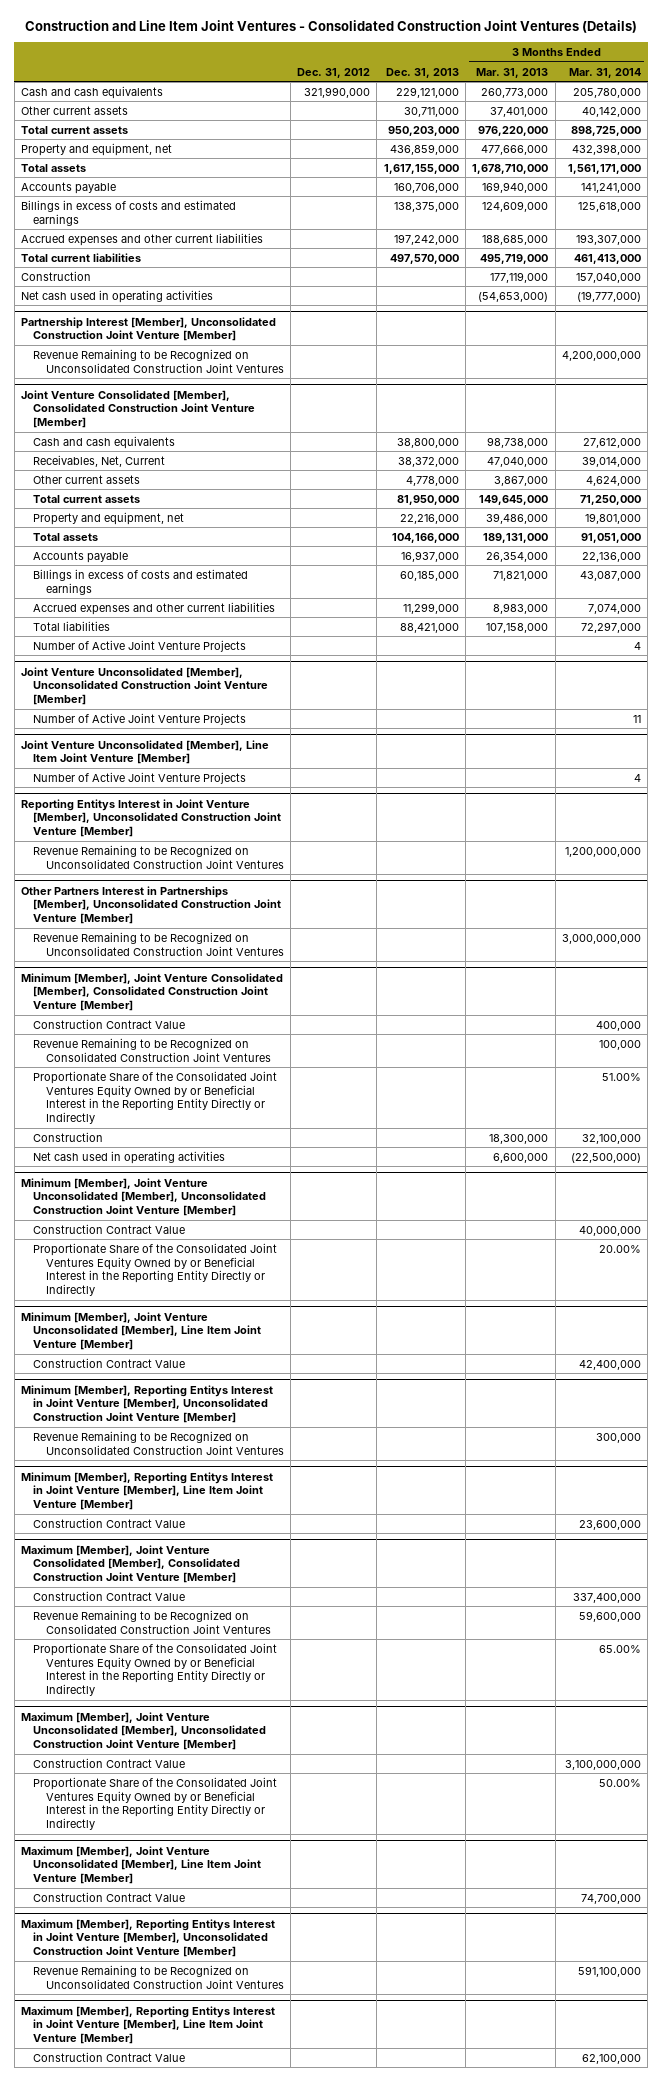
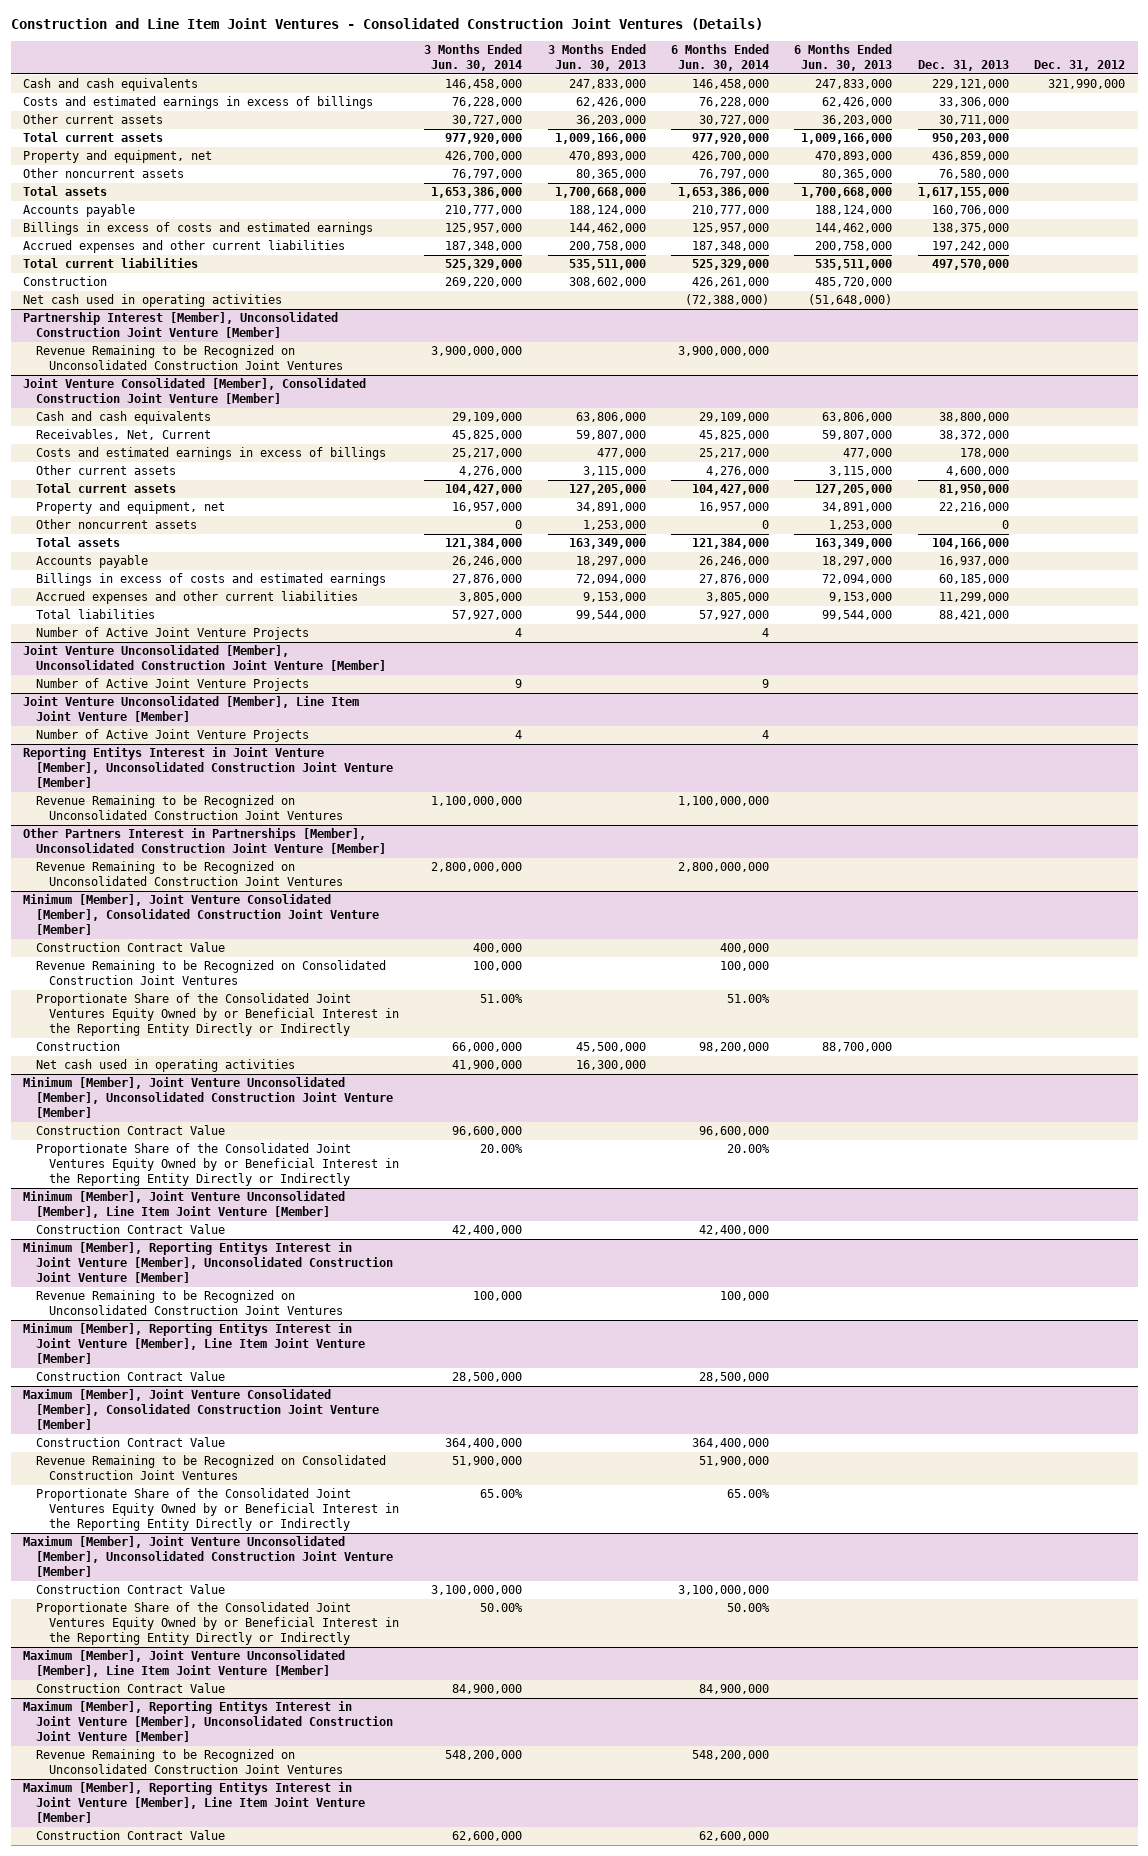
- | Dec. 31, 2012 | Dec. 31, 2013 | 3 Months Ended Mar. 31, 2013 | 3 Months Ended Mar. 31, 2014
+ | 3 Months Ended Jun. 30, 2014 | 3 Months Ended Jun. 30, 2013 | 6 Months Ended Jun. 30, 2014 | 6 Months Ended Jun. 30, 2013 | Dec. 31, 2013 | Dec. 31, 2012
+ Costs and estimated earnings in excess of billings | 76,228,000 | 62,426,000 | 76,228,000 | 62,426,000 | 33,306,000 |
+ Other noncurrent assets | 76,797,000 | 80,365,000 | 76,797,000 | 80,365,000 | 76,580,000 |
@ Joint Venture Consolidated [Member], Consolidated Construction Joint Venture [Member]
- Other current assets | | 4,778,000 | 3,867,000 | 4,624,000
+ Costs and estimated earnings in excess of billings | 25,217,000 | 477,000 | 25,217,000 | 477,000 | 178,000 |
+ Other current assets | 4,276,000 | 3,115,000 | 4,276,000 | 3,115,000 | 4,600,000 |
+ Other noncurrent assets | 0 | 1,253,000 | 0 | 1,253,000 | 0 |

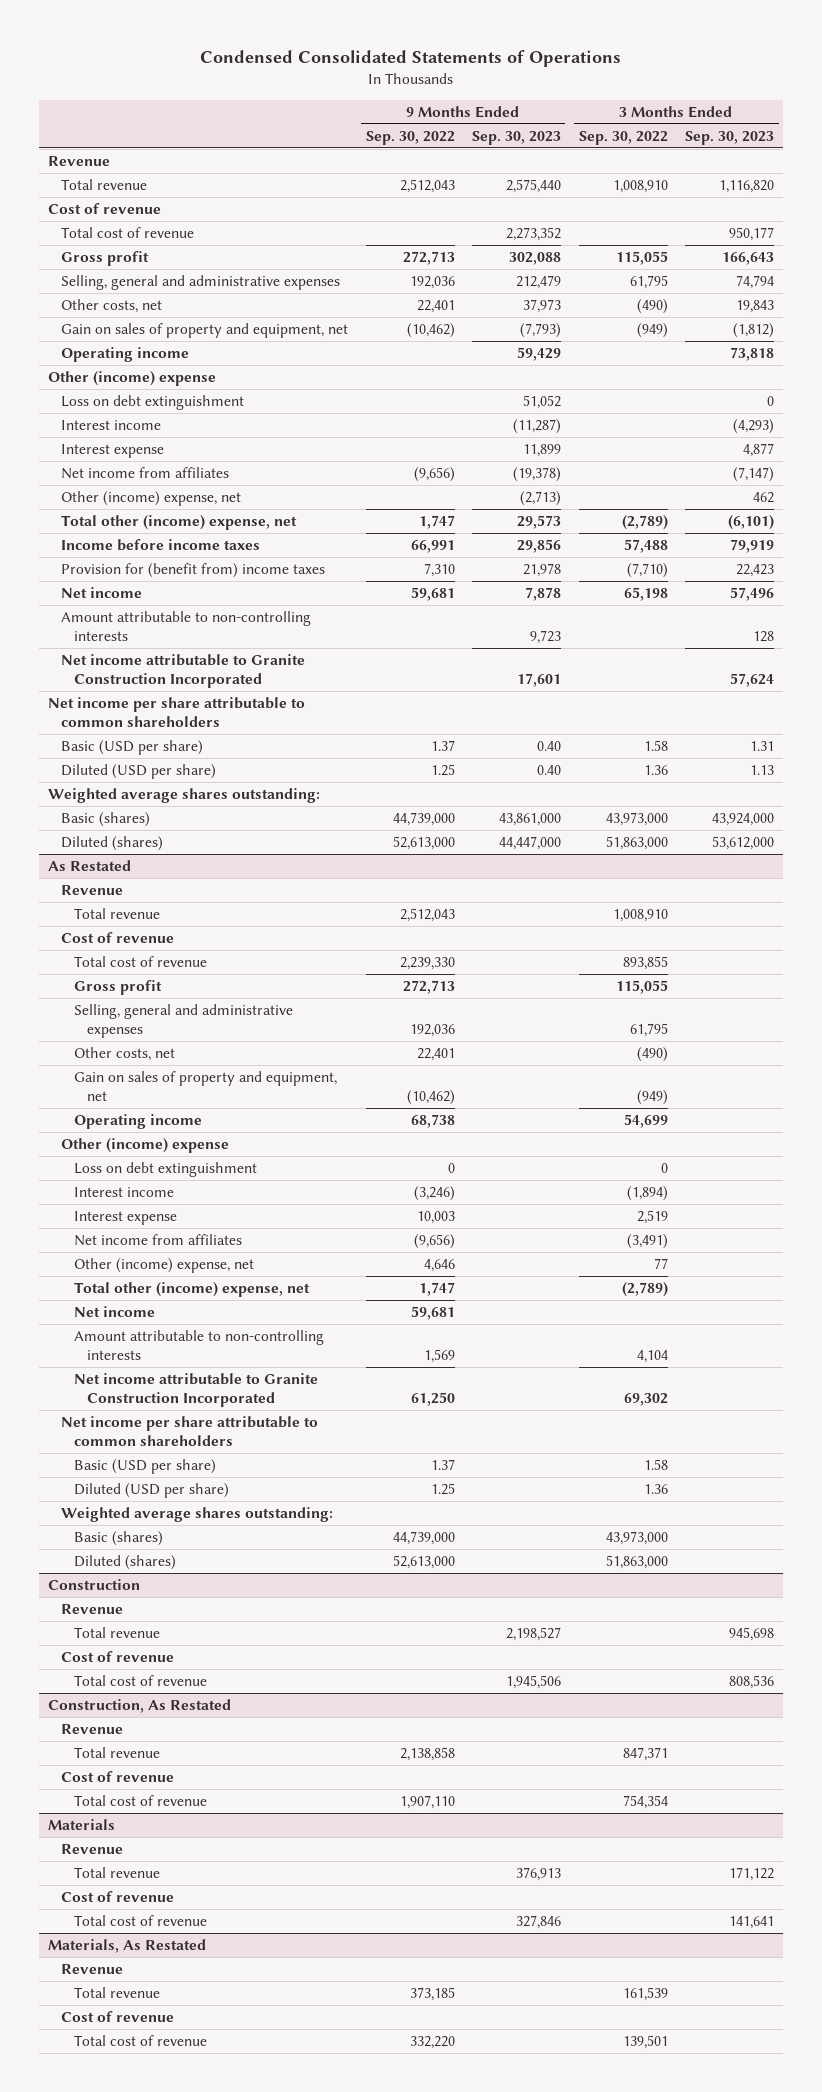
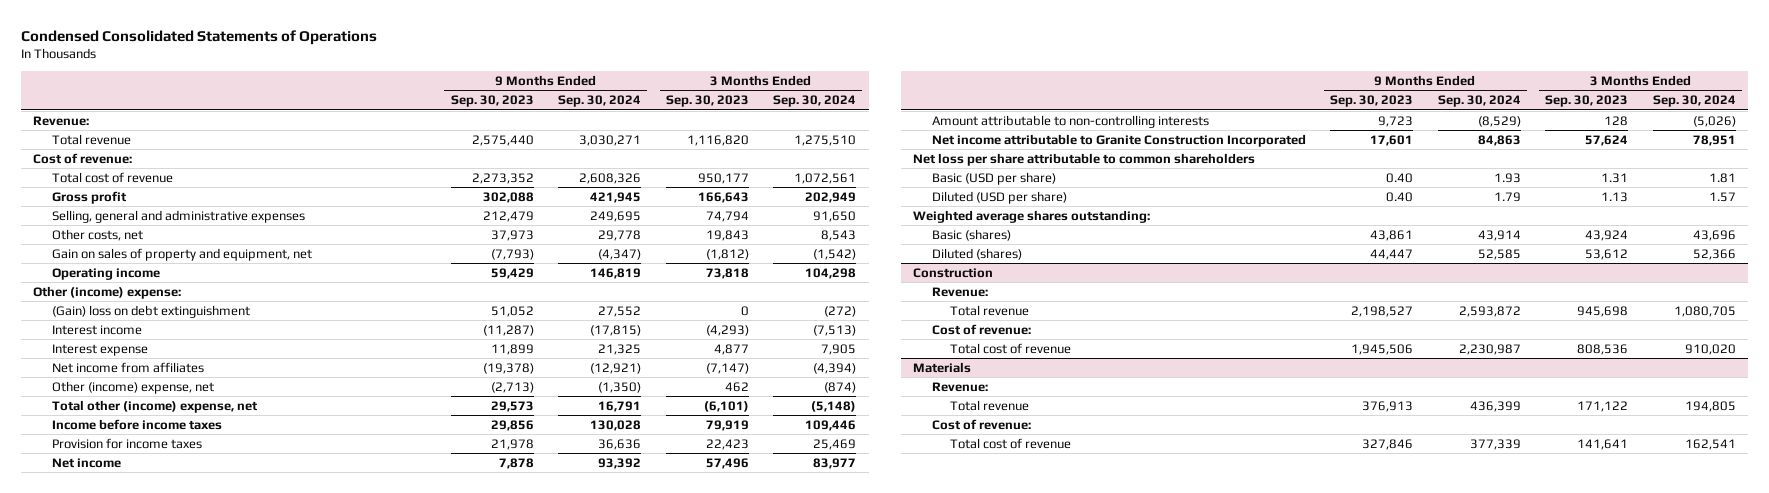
- | 9 Months Ended Sep. 30, 2022 | 9 Months Ended Sep. 30, 2023 | 3 Months Ended Sep. 30, 2022 | 3 Months Ended Sep. 30, 2023
+ | 9 Months Ended Sep. 30, 2023 | 9 Months Ended Sep. 30, 2024 | 3 Months Ended Sep. 30, 2023 | 3 Months Ended Sep. 30, 2024
- Revenue
+ Revenue:
- Cost of revenue
+ Cost of revenue:
- Other (income) expense
- Loss on debt extinguishment | | 51,052 | | 0
+ Other (income) expense:
+ (Gain) loss on debt extinguishment | 51,052 | 27,552 | 0 | (272)
- Provision for (benefit from) income taxes | 7,310 | 21,978 | (7,710) | 22,423
+ Provision for income taxes | 21,978 | 36,636 | 22,423 | 25,469
- Net income per share attributable to common shareholders
+ Net loss per share attributable to common shareholders
- Basic (shares) | 44,739,000 | 43,861,000 | 43,973,000 | 43,924,000
- Diluted (shares) | 52,613,000 | 44,447,000 | 51,863,000 | 53,612,000
- As Restated
- Revenue
- Total revenue | 2,512,043 | | 1,008,910 |
- Cost of revenue
- Total cost of revenue | 2,239,330 | | 893,855 |
- Gross profit | 272,713 | | 115,055 |
- Selling, general and administrative expenses | 192,036 | | 61,795 |
- Other costs, net | 22,401 | | (490) |
- Gain on sales of property and equipment, net | (10,462) | | (949) |
- Operating income | 68,738 | | 54,699 |
- Other (income) expense
- Loss on debt extinguishment | 0 | | 0 |
- Interest income | (3,246) | | (1,894) |
- Interest expense | 10,003 | | 2,519 |
- Net income from affiliates | (9,656) | | (3,491) |
- Other (income) expense, net | 4,646 | | 77 |
- Total other (income) expense, net | 1,747 | | (2,789) |
- Net income | 59,681 | | |
- Amount attributable to non-controlling interests | 1,569 | | 4,104 |
- Net income attributable to Granite Construction Incorporated | 61,250 | | 69,302 |
- Net income per share attributable to common shareholders
- Basic (USD per share) | 1.37 | | 1.58 |
- Diluted (USD per share) | 1.25 | | 1.36 |
- Weighted average shares outstanding:
- Basic (shares) | 44,739,000 | | 43,973,000 |
- Diluted (shares) | 52,613,000 | | 51,863,000 |
+ Basic (shares) | 43,861 | 43,914 | 43,924 | 43,696
+ Diluted (shares) | 44,447 | 52,585 | 53,612 | 52,366
@ Construction
- Revenue
+ Revenue:
- Cost of revenue
+ Cost of revenue:
- Construction, As Restated
- Revenue
- Total revenue | 2,138,858 | | 847,371 |
- Cost of revenue
- Total cost of revenue | 1,907,110 | | 754,354 |
@ Materials
- Revenue
+ Revenue:
- Cost of revenue
+ Cost of revenue:
- Materials, As Restated
- Revenue
- Total revenue | 373,185 | | 161,539 |
- Cost of revenue
- Total cost of revenue | 332,220 | | 139,501 |

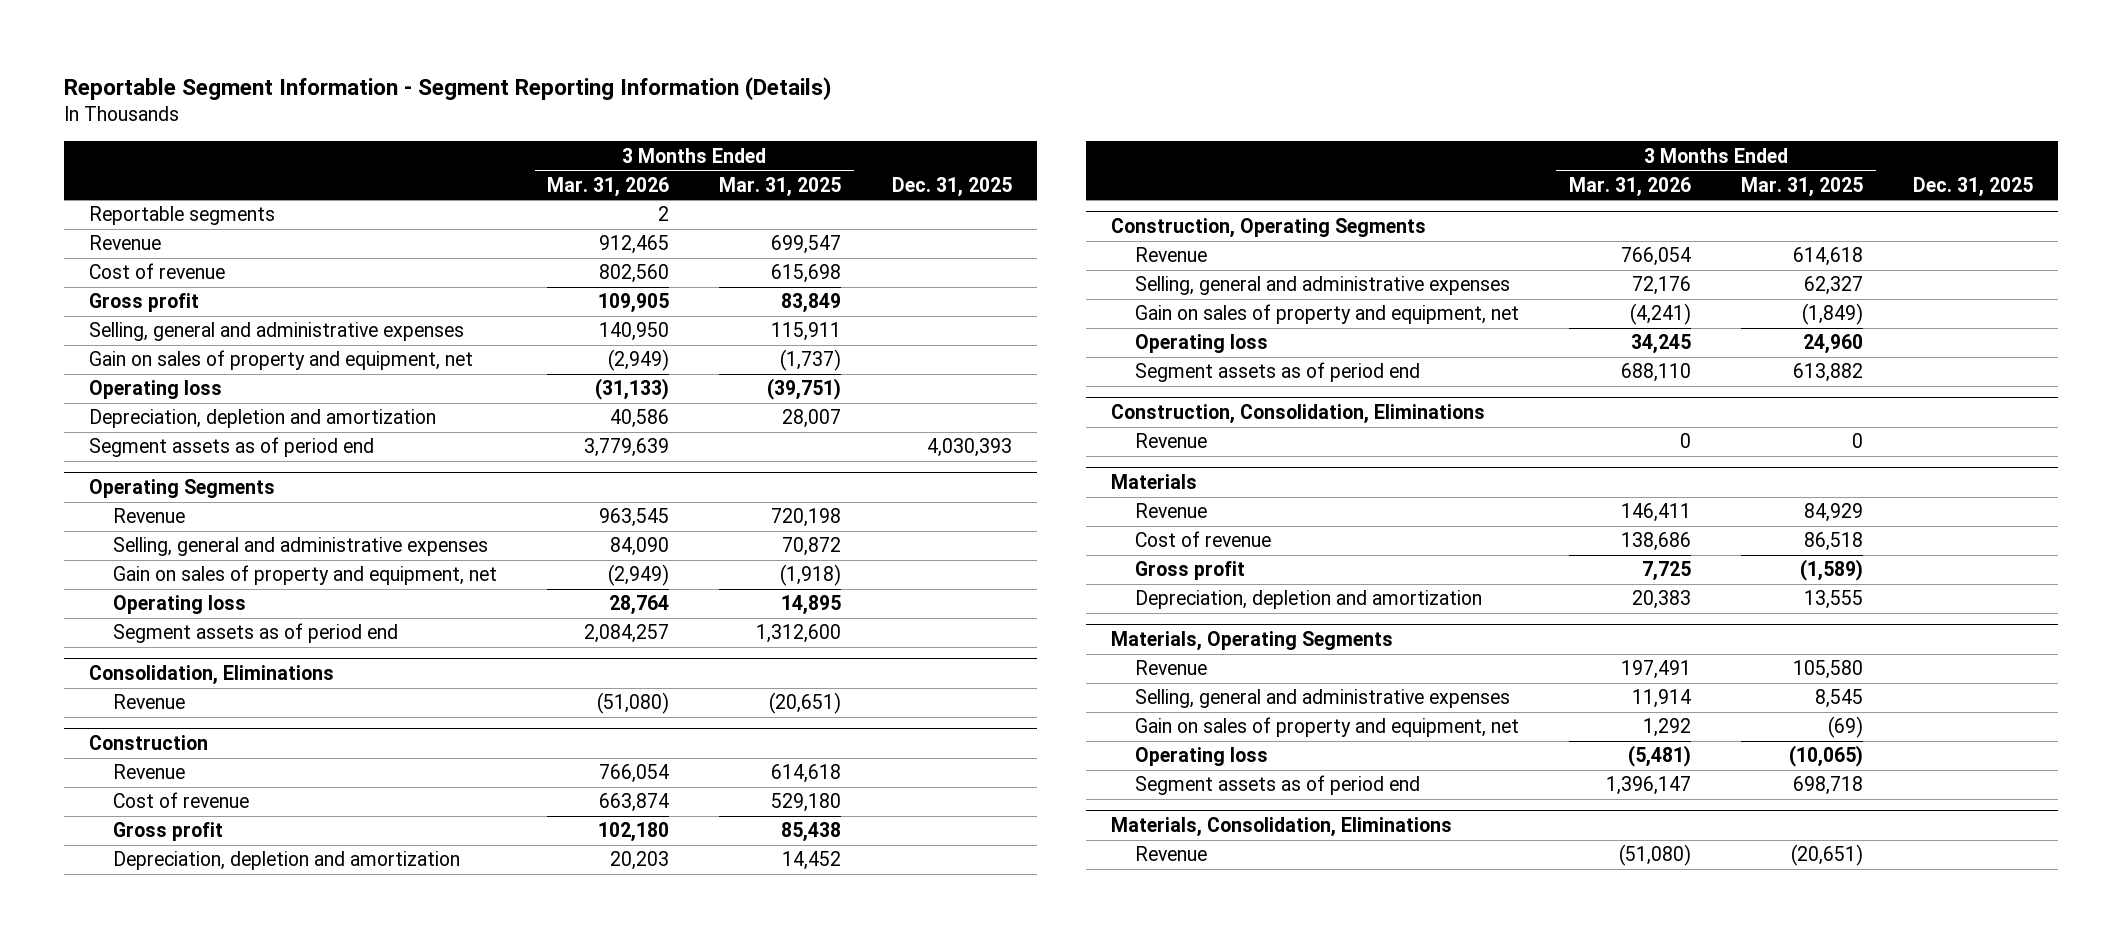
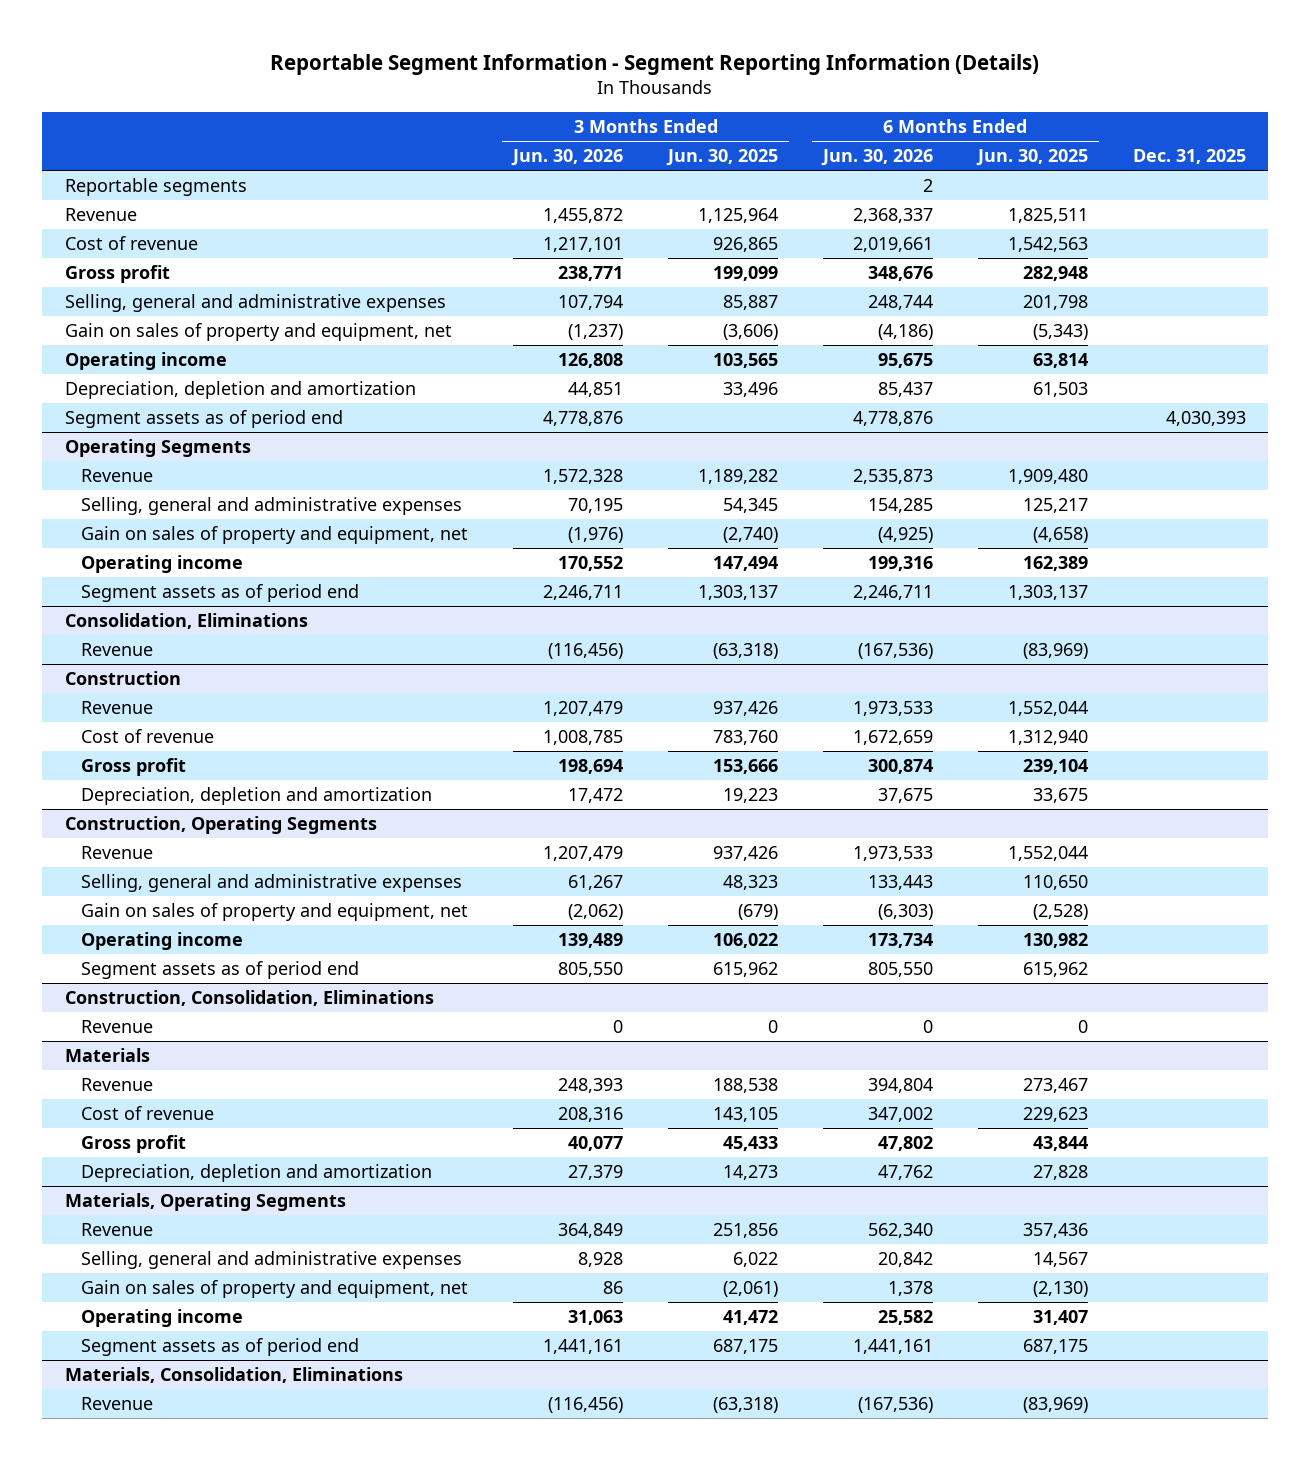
- | 3 Months Ended Mar. 31, 2026 | 3 Months Ended Mar. 31, 2025 | Dec. 31, 2025
+ | 3 Months Ended Jun. 30, 2026 | 3 Months Ended Jun. 30, 2025 | 6 Months Ended Jun. 30, 2026 | 6 Months Ended Jun. 30, 2025 | Dec. 31, 2025
- Operating loss | (31,133) | (39,751) |
+ Operating income | 126,808 | 103,565 | 95,675 | 63,814 |
@ Operating Segments
- Operating loss | 28,764 | 14,895 |
+ Operating income | 170,552 | 147,494 | 199,316 | 162,389 |
@ Construction, Operating Segments
- Operating loss | 34,245 | 24,960 |
+ Operating income | 139,489 | 106,022 | 173,734 | 130,982 |
@ Materials, Operating Segments
- Operating loss | (5,481) | (10,065) |
+ Operating income | 31,063 | 41,472 | 25,582 | 31,407 |

